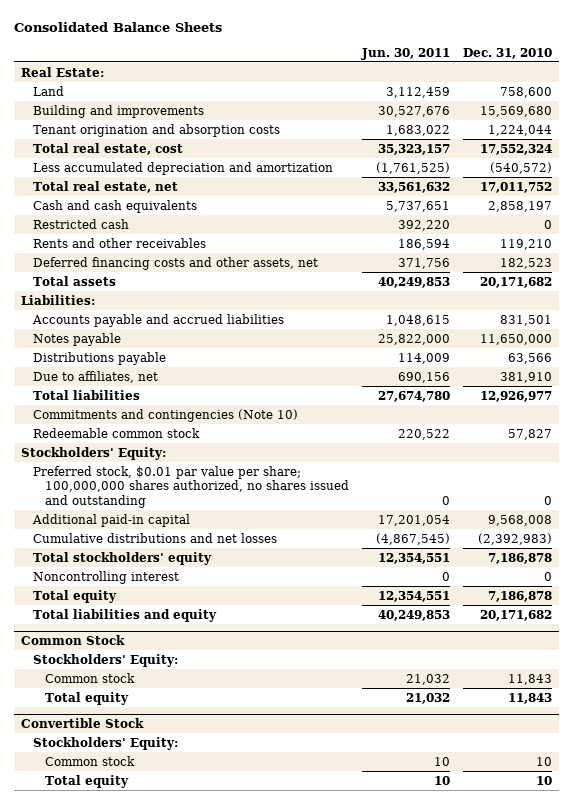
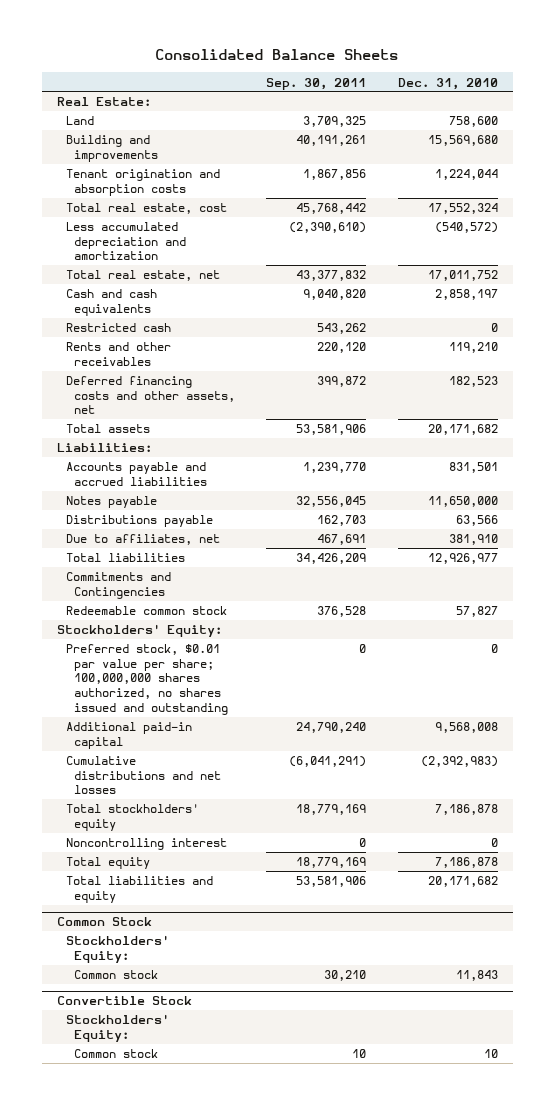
- | Jun. 30, 2011 | Dec. 31, 2010
+ | Sep. 30, 2011 | Dec. 31, 2010
- Commitments and contingencies (Note 10)
+ Commitments and Contingencies
@ Common Stock
- Total equity | 21,032 | 11,843
@ Convertible Stock
- Total equity | 10 | 10

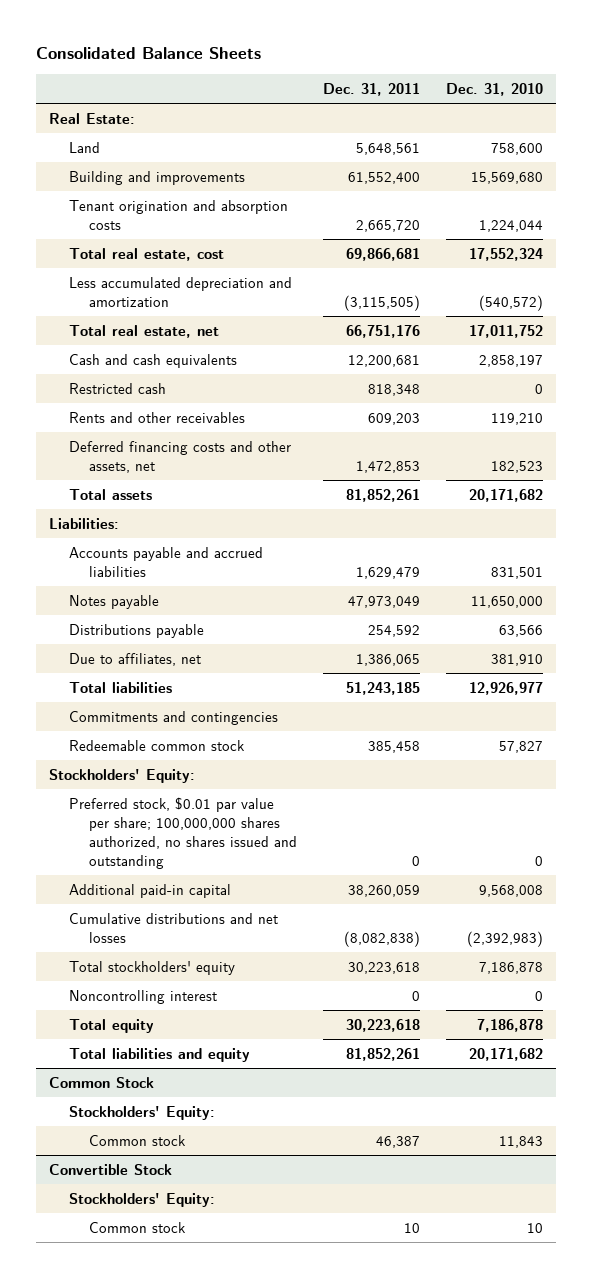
- | Sep. 30, 2011 | Dec. 31, 2010
+ | Dec. 31, 2011 | Dec. 31, 2010
- Commitments and Contingencies
+ Commitments and contingencies

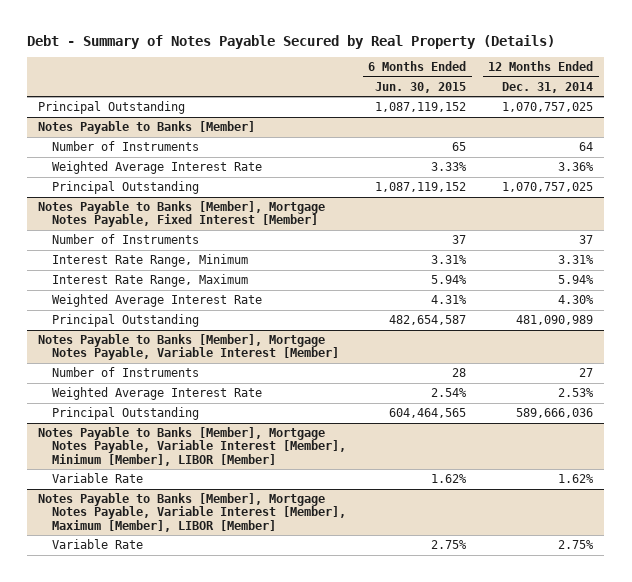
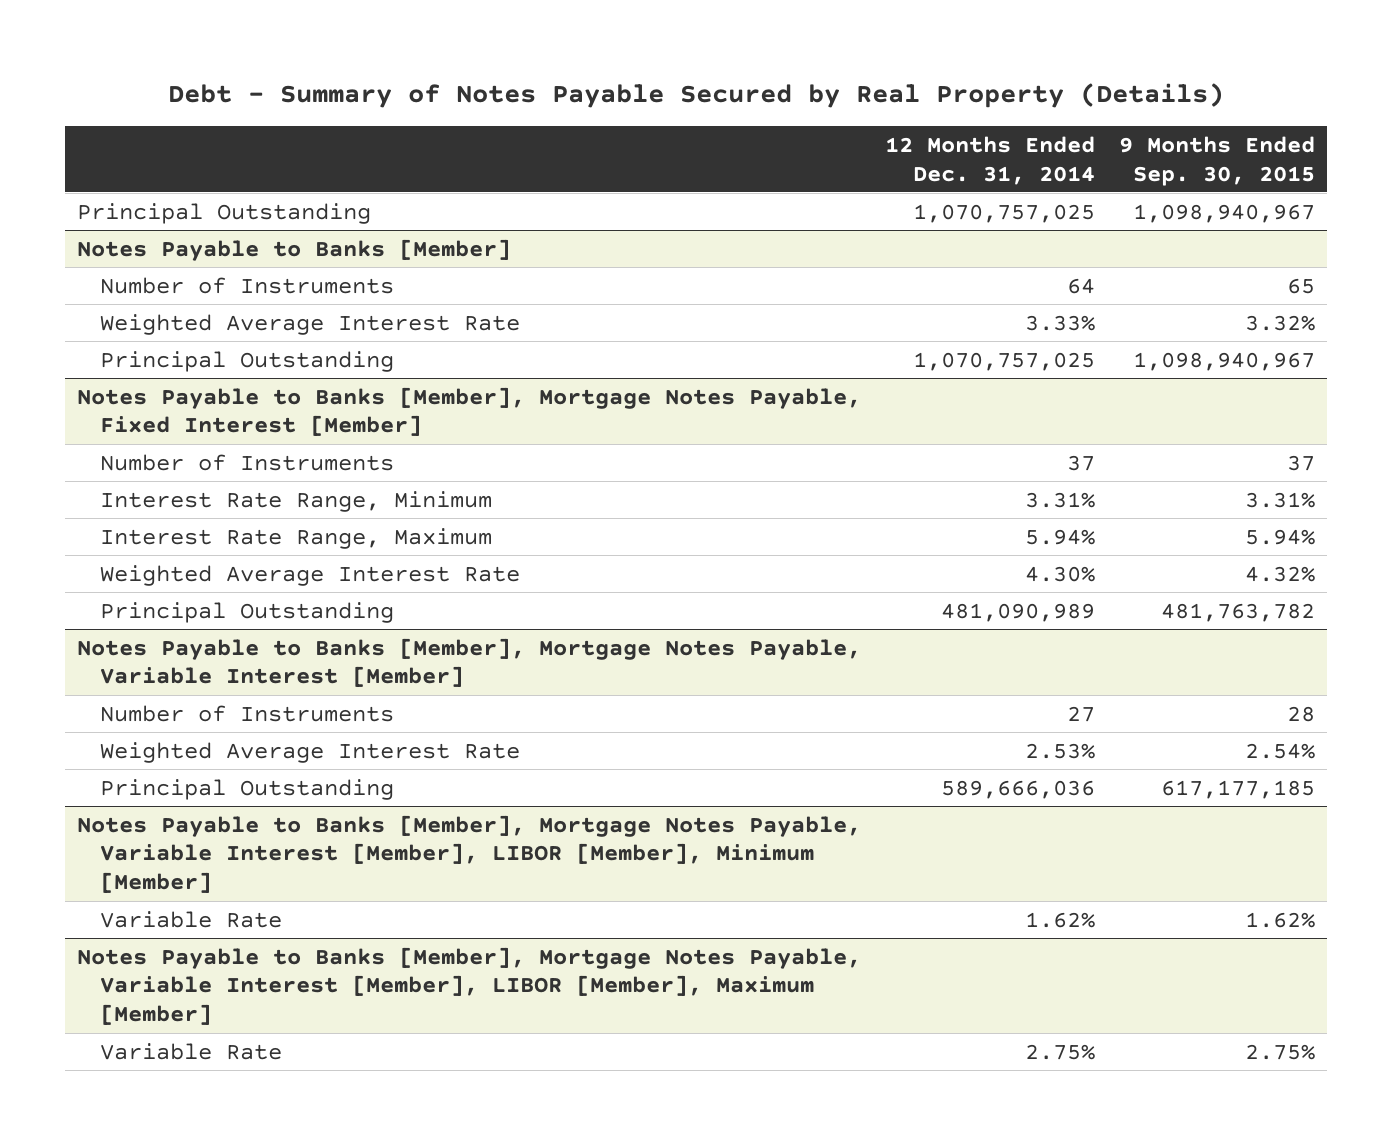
- | 6 Months Ended Jun. 30, 2015 | 12 Months Ended Dec. 31, 2014
+ | 12 Months Ended Dec. 31, 2014 | 9 Months Ended Sep. 30, 2015
@ Notes Payable to Banks [Member]
- Weighted Average Interest Rate | 3.33% | 3.36%
+ Weighted Average Interest Rate | 3.33% | 3.32%
- Notes Payable to Banks [Member], Mortgage Notes Payable, Variable Interest [Member], Minimum [Member], LIBOR [Member]
+ Notes Payable to Banks [Member], Mortgage Notes Payable, Variable Interest [Member], LIBOR [Member], Minimum [Member]
- Notes Payable to Banks [Member], Mortgage Notes Payable, Variable Interest [Member], Maximum [Member], LIBOR [Member]
+ Notes Payable to Banks [Member], Mortgage Notes Payable, Variable Interest [Member], LIBOR [Member], Maximum [Member]

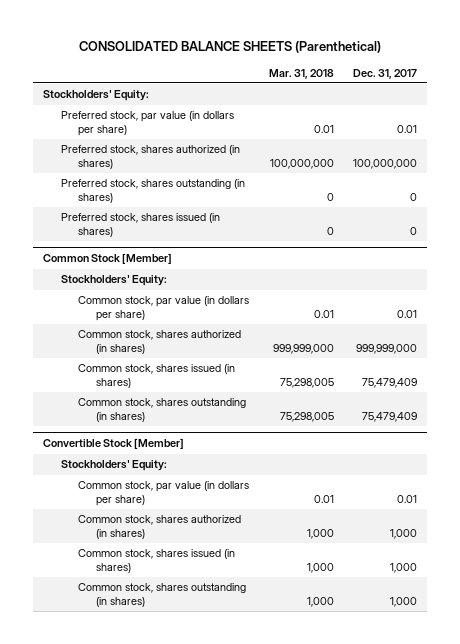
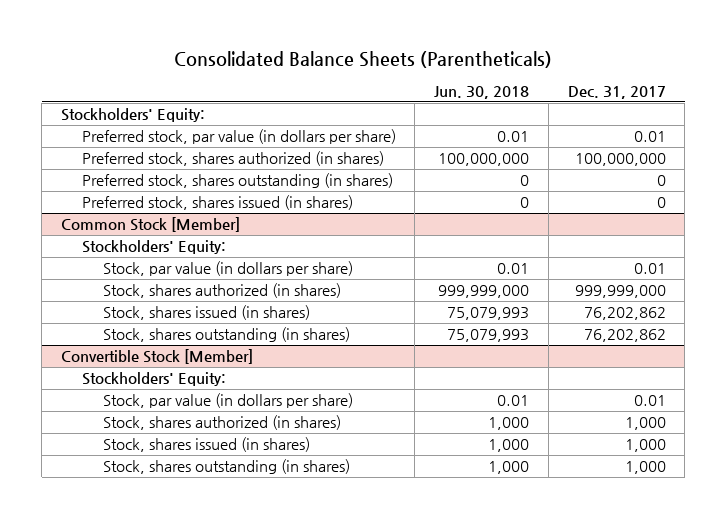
- CONSOLIDATED BALANCE SHEETS (Parenthetical)
+ Consolidated Balance Sheets (Parentheticals)
- | Mar. 31, 2018 | Dec. 31, 2017
+ | Jun. 30, 2018 | Dec. 31, 2017
@ Common Stock [Member]
- Common stock, par value (in dollars per share) | 0.01 | 0.01
- Common stock, shares authorized (in shares) | 999,999,000 | 999,999,000
- Common stock, shares issued (in shares) | 75,298,005 | 75,479,409
- Common stock, shares outstanding (in shares) | 75,298,005 | 75,479,409
+ Stock, par value (in dollars per share) | 0.01 | 0.01
+ Stock, shares authorized (in shares) | 999,999,000 | 999,999,000
+ Stock, shares issued (in shares) | 75,079,993 | 76,202,862
+ Stock, shares outstanding (in shares) | 75,079,993 | 76,202,862
@ Convertible Stock [Member]
- Common stock, par value (in dollars per share) | 0.01 | 0.01
- Common stock, shares authorized (in shares) | 1,000 | 1,000
- Common stock, shares issued (in shares) | 1,000 | 1,000
- Common stock, shares outstanding (in shares) | 1,000 | 1,000
+ Stock, par value (in dollars per share) | 0.01 | 0.01
+ Stock, shares authorized (in shares) | 1,000 | 1,000
+ Stock, shares issued (in shares) | 1,000 | 1,000
+ Stock, shares outstanding (in shares) | 1,000 | 1,000

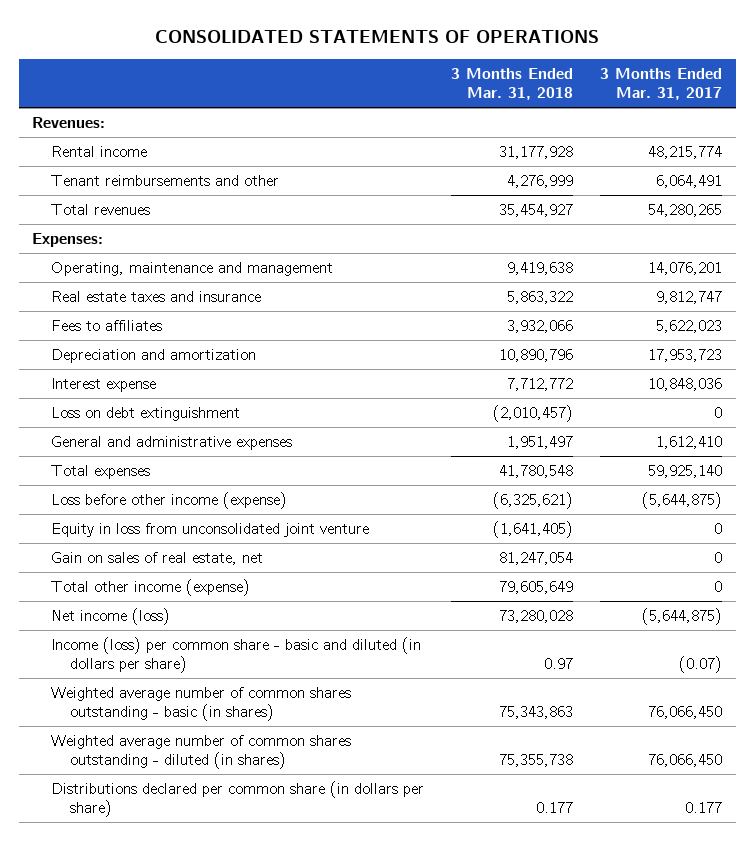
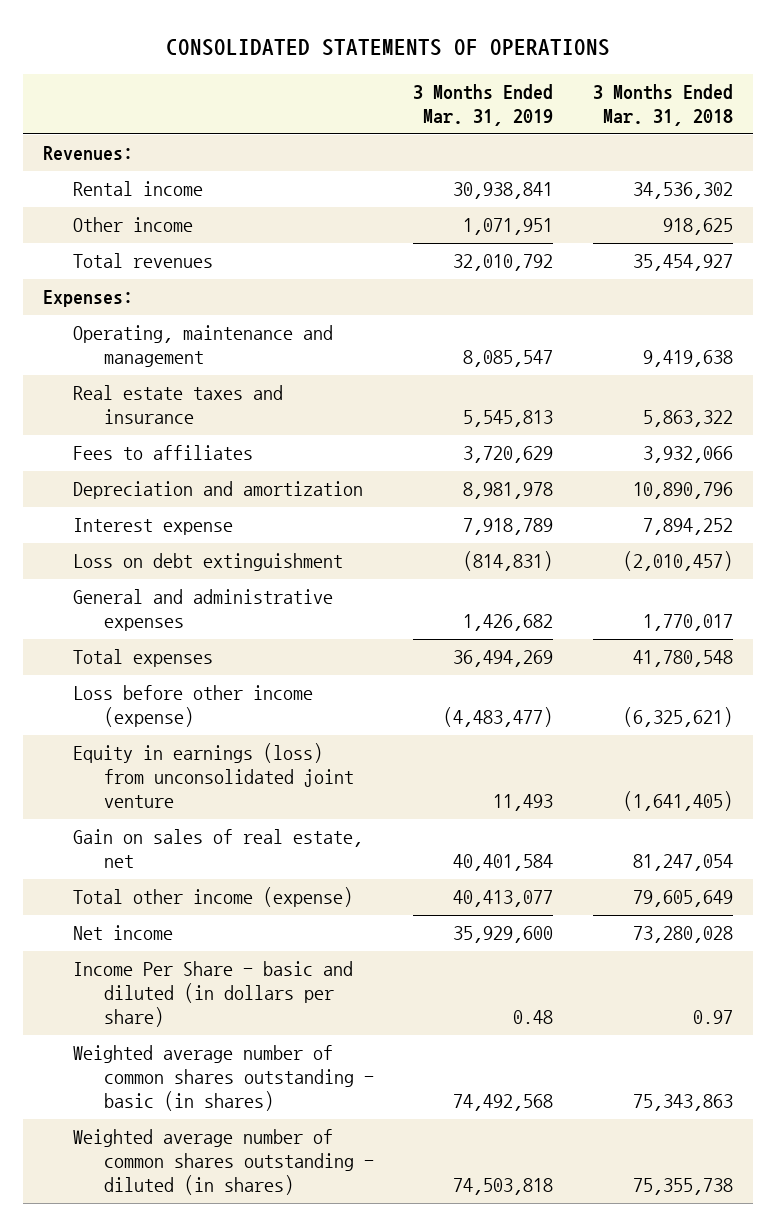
- | 3 Months Ended Mar. 31, 2018 | 3 Months Ended Mar. 31, 2017
+ | 3 Months Ended Mar. 31, 2019 | 3 Months Ended Mar. 31, 2018
- Rental income | 31,177,928 | 48,215,774
- Tenant reimbursements and other | 4,276,999 | 6,064,491
+ Rental income | 30,938,841 | 34,536,302
+ Other income | 1,071,951 | 918,625
- Interest expense | 7,712,772 | 10,848,036
+ Interest expense | 7,918,789 | 7,894,252
- General and administrative expenses | 1,951,497 | 1,612,410
+ General and administrative expenses | 1,426,682 | 1,770,017
- Equity in loss from unconsolidated joint venture | (1,641,405) | 0
+ Equity in earnings (loss) from unconsolidated joint venture | 11,493 | (1,641,405)
- Net income (loss) | 73,280,028 | (5,644,875)
- Income (loss) per common share - basic and diluted (in dollars per share) | 0.97 | (0.07)
+ Net income | 35,929,600 | 73,280,028
+ Income Per Share - basic and diluted (in dollars per share) | 0.48 | 0.97
- Distributions declared per common share (in dollars per share) | 0.177 | 0.177

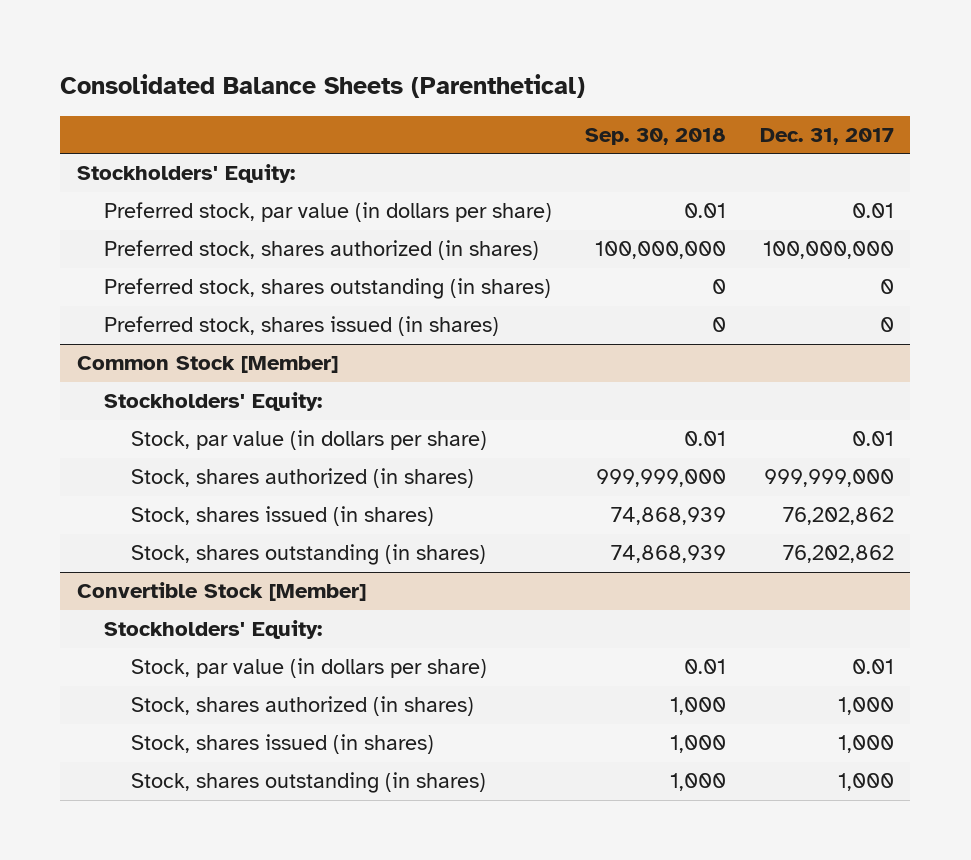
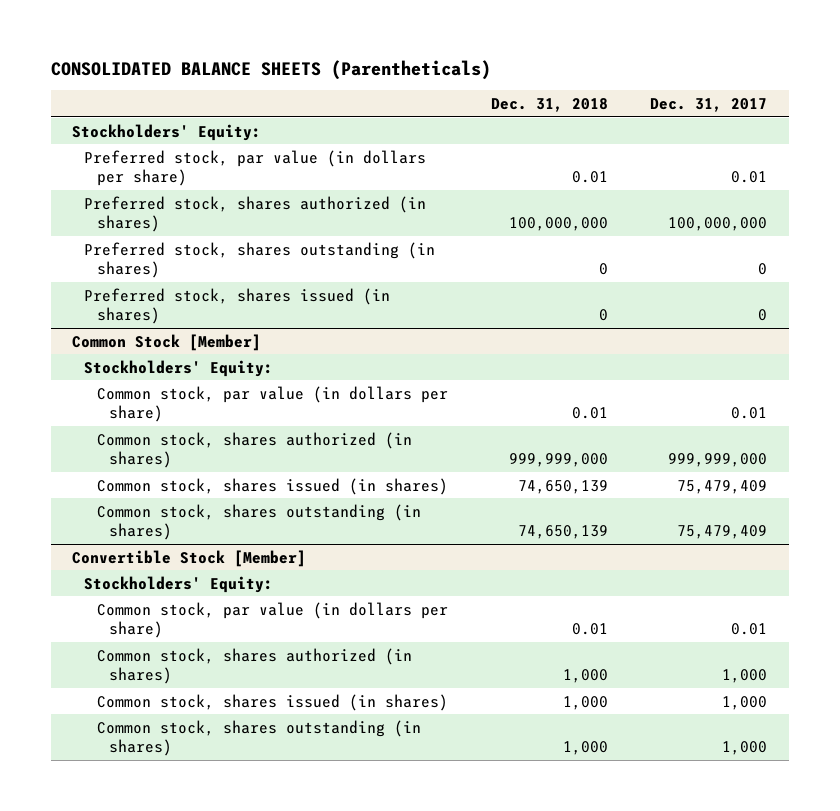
- Consolidated Balance Sheets (Parenthetical)
+ CONSOLIDATED BALANCE SHEETS (Parentheticals)
- | Sep. 30, 2018 | Dec. 31, 2017
+ | Dec. 31, 2018 | Dec. 31, 2017
@ Common Stock [Member]
- Stock, par value (in dollars per share) | 0.01 | 0.01
- Stock, shares authorized (in shares) | 999,999,000 | 999,999,000
- Stock, shares issued (in shares) | 74,868,939 | 76,202,862
- Stock, shares outstanding (in shares) | 74,868,939 | 76,202,862
+ Common stock, par value (in dollars per share) | 0.01 | 0.01
+ Common stock, shares authorized (in shares) | 999,999,000 | 999,999,000
+ Common stock, shares issued (in shares) | 74,650,139 | 75,479,409
+ Common stock, shares outstanding (in shares) | 74,650,139 | 75,479,409
@ Convertible Stock [Member]
- Stock, par value (in dollars per share) | 0.01 | 0.01
- Stock, shares authorized (in shares) | 1,000 | 1,000
- Stock, shares issued (in shares) | 1,000 | 1,000
- Stock, shares outstanding (in shares) | 1,000 | 1,000
+ Common stock, par value (in dollars per share) | 0.01 | 0.01
+ Common stock, shares authorized (in shares) | 1,000 | 1,000
+ Common stock, shares issued (in shares) | 1,000 | 1,000
+ Common stock, shares outstanding (in shares) | 1,000 | 1,000

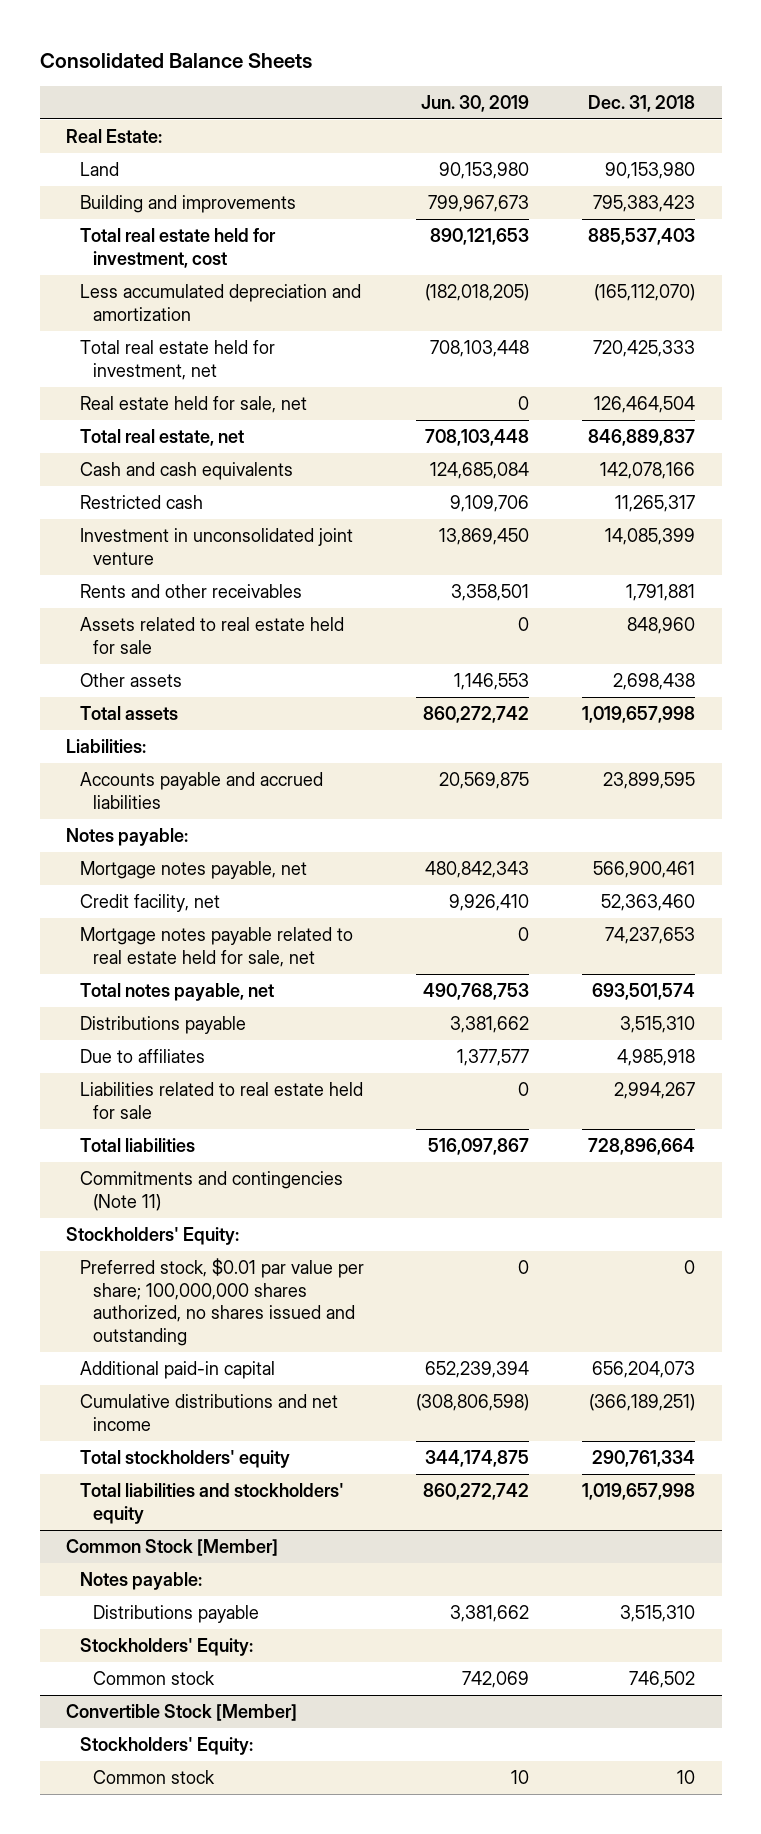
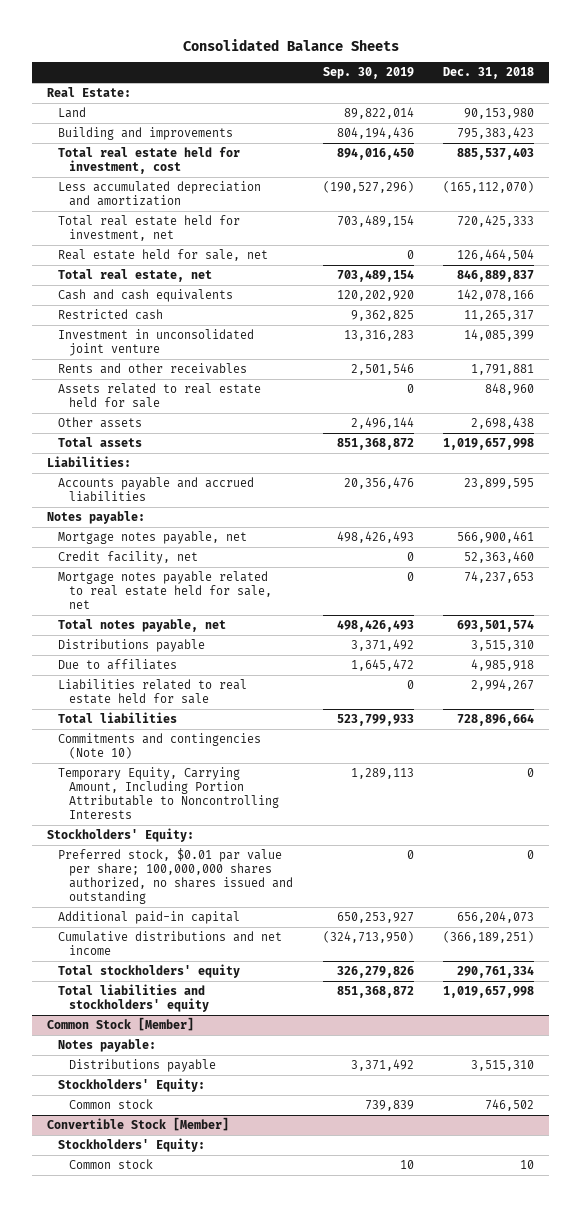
- | Jun. 30, 2019 | Dec. 31, 2018
+ | Sep. 30, 2019 | Dec. 31, 2018
- Commitments and contingencies (Note 11)
+ Commitments and contingencies (Note 10)
+ Temporary Equity, Carrying Amount, Including Portion Attributable to Noncontrolling Interests | 1,289,113 | 0

